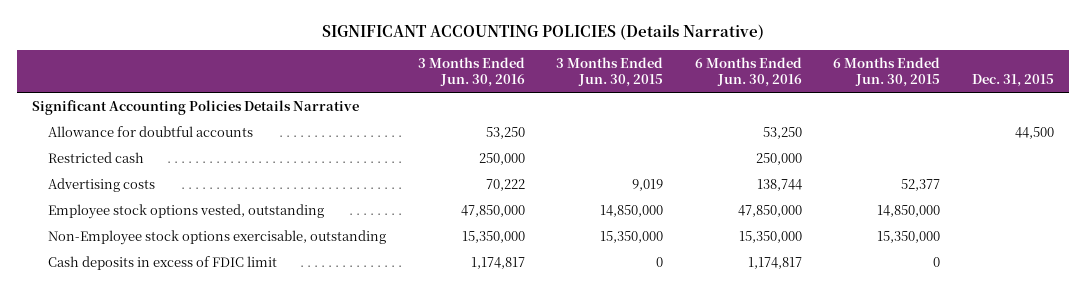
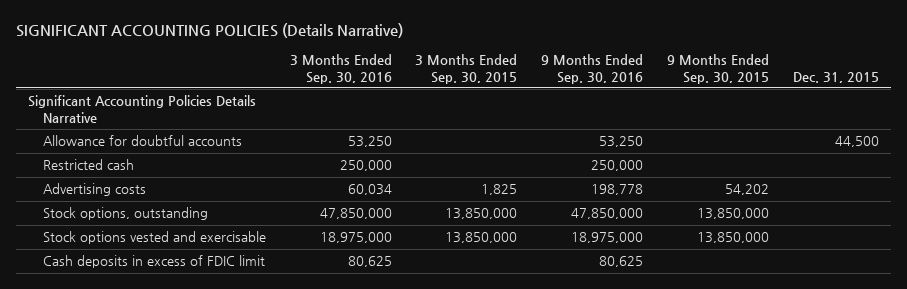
- | 3 Months Ended Jun. 30, 2016 | 3 Months Ended Jun. 30, 2015 | 6 Months Ended Jun. 30, 2016 | 6 Months Ended Jun. 30, 2015 | Dec. 31, 2015
+ | 3 Months Ended Sep. 30, 2016 | 3 Months Ended Sep. 30, 2015 | 9 Months Ended Sep. 30, 2016 | 9 Months Ended Sep. 30, 2015 | Dec. 31, 2015
- Employee stock options vested, outstanding | 47,850,000 | 14,850,000 | 47,850,000 | 14,850,000 |
- Non-Employee stock options exercisable, outstanding | 15,350,000 | 15,350,000 | 15,350,000 | 15,350,000 |
+ Stock options, outstanding | 47,850,000 | 13,850,000 | 47,850,000 | 13,850,000 |
+ Stock options vested and exercisable | 18,975,000 | 13,850,000 | 18,975,000 | 13,850,000 |

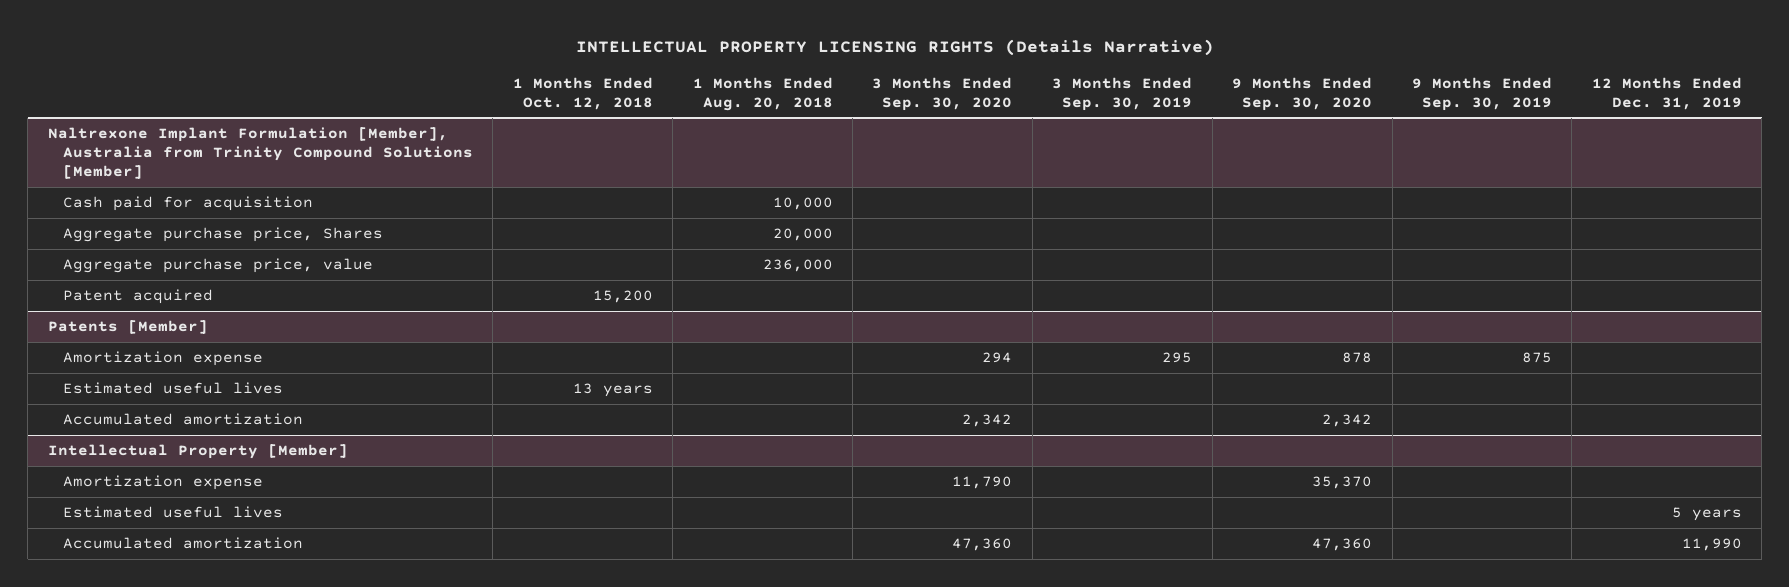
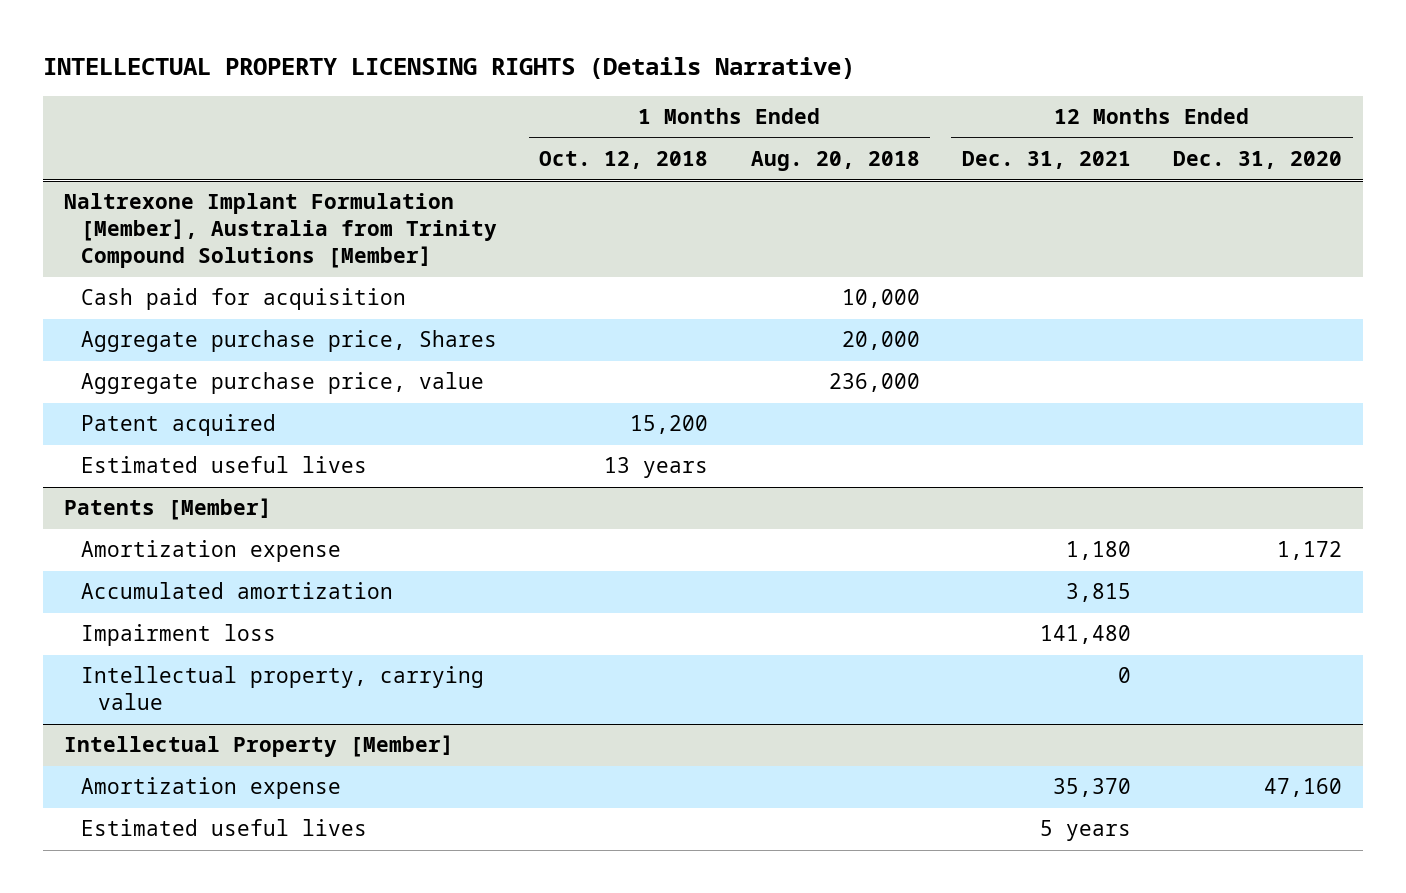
- | 1 Months Ended Oct. 12, 2018 | 1 Months Ended Aug. 20, 2018 | 3 Months Ended Sep. 30, 2020 | 3 Months Ended Sep. 30, 2019 | 9 Months Ended Sep. 30, 2020 | 9 Months Ended Sep. 30, 2019 | 12 Months Ended Dec. 31, 2019
+ | 1 Months Ended Oct. 12, 2018 | 1 Months Ended Aug. 20, 2018 | 12 Months Ended Dec. 31, 2021 | 12 Months Ended Dec. 31, 2020
@ Naltrexone Implant Formulation [Member], Australia from Trinity Compound Solutions [Member]
+ Estimated useful lives | 13 years | | |
@ Patents [Member]
- Estimated useful lives | 13 years | | | | | |
+ Impairment loss | | | 141,480 |
+ Intellectual property, carrying value | | | 0 |
@ Intellectual Property [Member]
- Accumulated amortization | | | 47,360 | | 47,360 | | 11,990

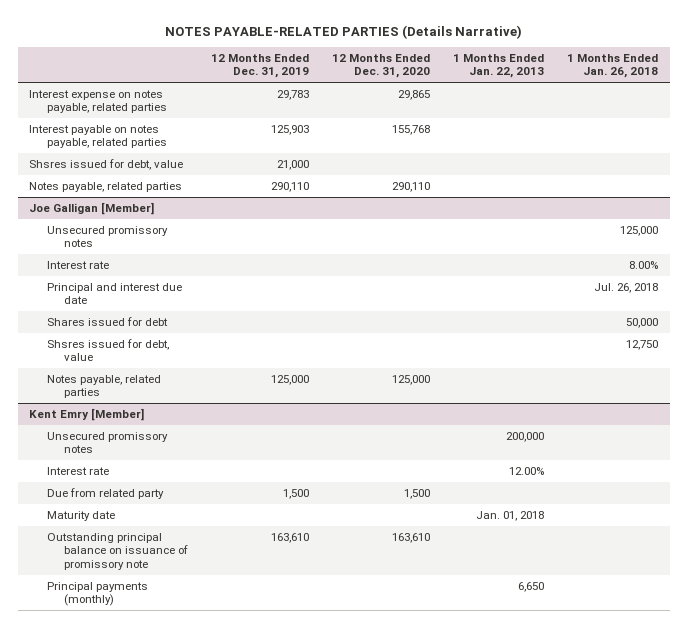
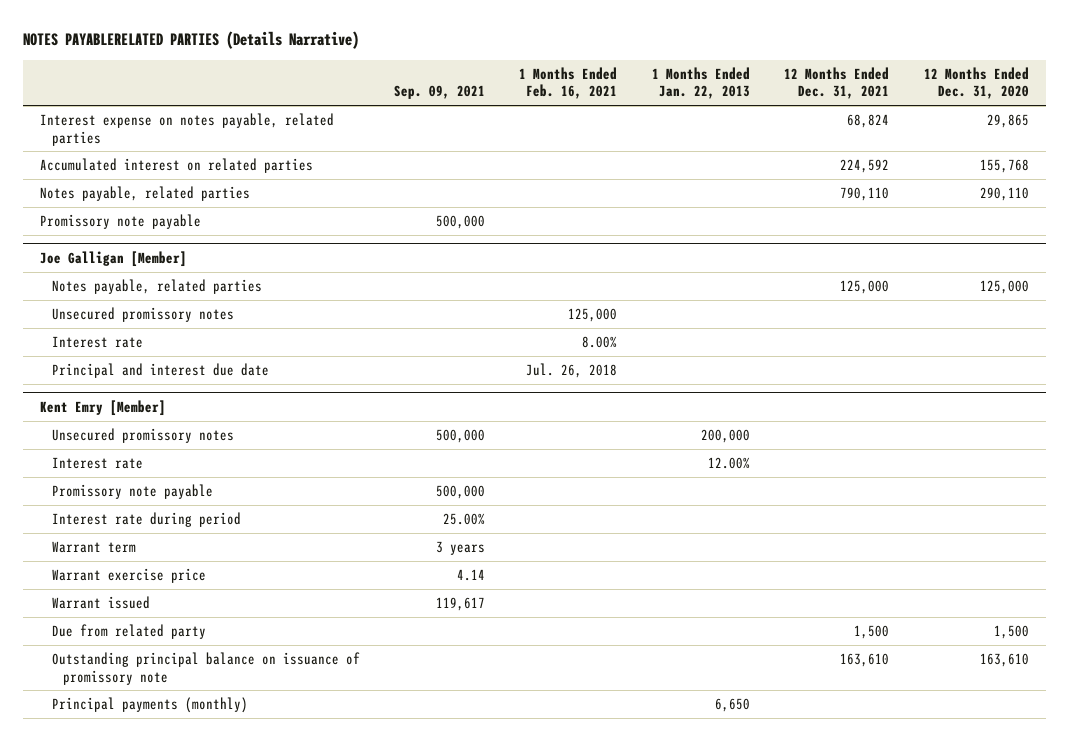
- NOTES PAYABLE-RELATED PARTIES (Details Narrative)
+ NOTES PAYABLERELATED PARTIES (Details Narrative)
- | 12 Months Ended Dec. 31, 2019 | 12 Months Ended Dec. 31, 2020 | 1 Months Ended Jan. 22, 2013 | 1 Months Ended Jan. 26, 2018
+ | Sep. 09, 2021 | 1 Months Ended Feb. 16, 2021 | 1 Months Ended Jan. 22, 2013 | 12 Months Ended Dec. 31, 2021 | 12 Months Ended Dec. 31, 2020
- Interest payable on notes payable, related parties | 125,903 | 155,768 | |
- Shsres issued for debt, value | 21,000 | | |
+ Accumulated interest on related parties | | | | 224,592 | 155,768
+ Promissory note payable | 500,000 | | | |
@ Joe Galligan [Member]
moved up: Notes payable, related parties | | | | 125,000 | 125,000
- Shares issued for debt | | | | 50,000
- Shsres issued for debt, value | | | | 12,750
@ Kent Emry [Member]
+ Promissory note payable | 500,000 | | | |
+ Interest rate during period | 25.00% | | | |
+ Warrant term | 3 years | | | |
+ Warrant exercise price | 4.14 | | | |
+ Warrant issued | 119,617 | | | |
- Maturity date | | | Jan. 01, 2018 |

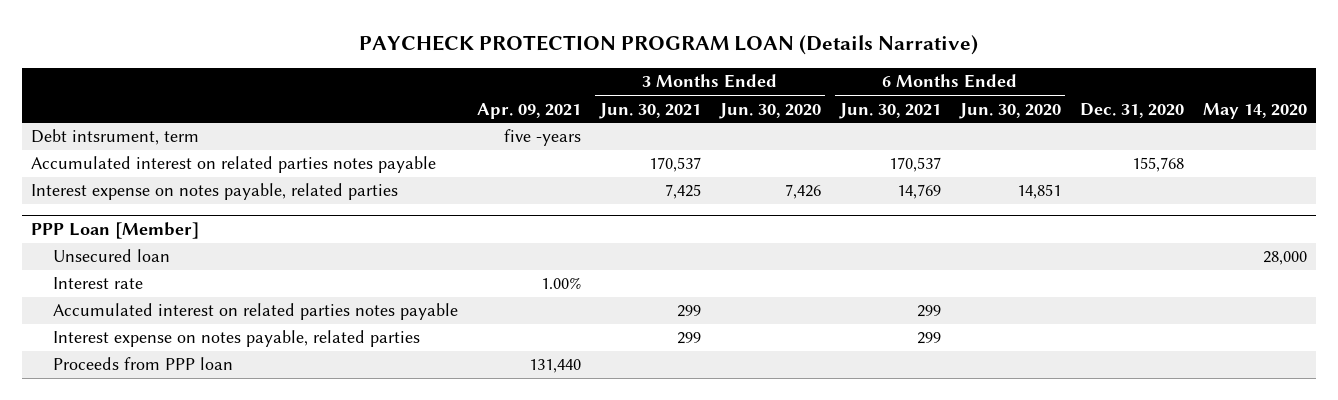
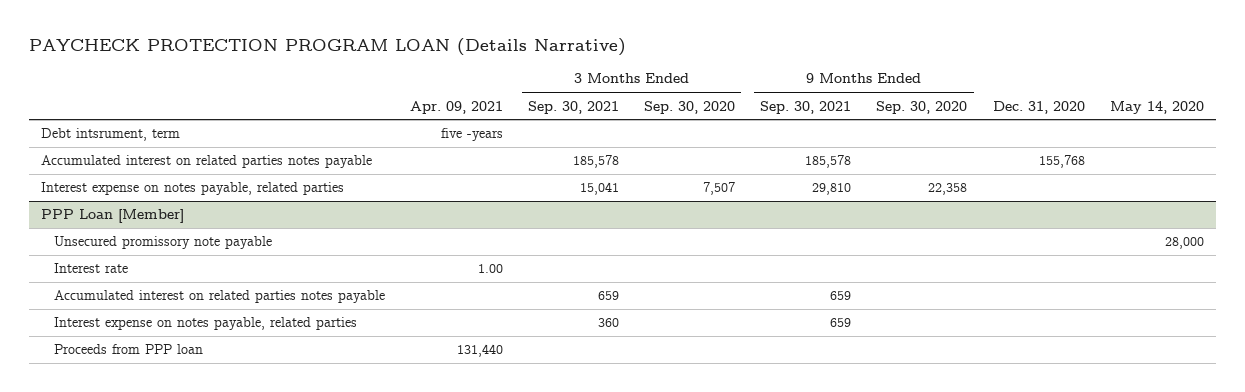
- | Apr. 09, 2021 | 3 Months Ended Jun. 30, 2021 | 3 Months Ended Jun. 30, 2020 | 6 Months Ended Jun. 30, 2021 | 6 Months Ended Jun. 30, 2020 | Dec. 31, 2020 | May 14, 2020
+ | Apr. 09, 2021 | 3 Months Ended Sep. 30, 2021 | 3 Months Ended Sep. 30, 2020 | 9 Months Ended Sep. 30, 2021 | 9 Months Ended Sep. 30, 2020 | Dec. 31, 2020 | May 14, 2020
@ PPP Loan [Member]
- Unsecured loan | | | | | | | 28,000
- Interest rate | 1.00% | | | | | |
+ Unsecured promissory note payable | | | | | | | 28,000
+ Interest rate | 1.00 | | | | | |

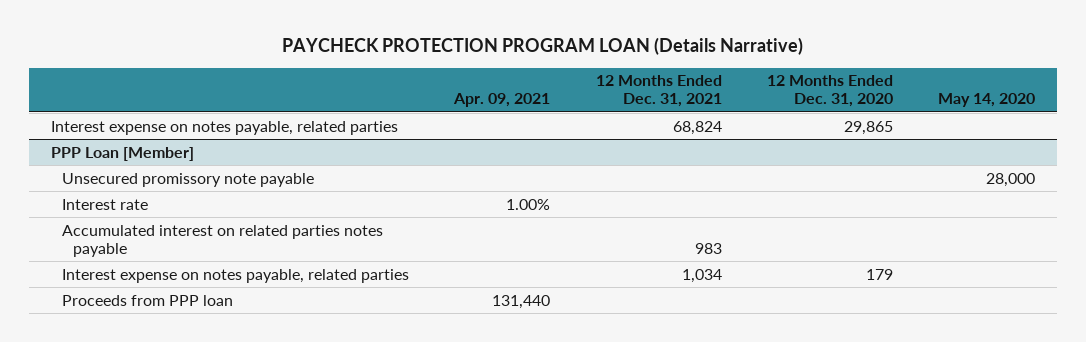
- | Apr. 09, 2021 | 3 Months Ended Sep. 30, 2021 | 3 Months Ended Sep. 30, 2020 | 9 Months Ended Sep. 30, 2021 | 9 Months Ended Sep. 30, 2020 | Dec. 31, 2020 | May 14, 2020
+ | Apr. 09, 2021 | 12 Months Ended Dec. 31, 2021 | 12 Months Ended Dec. 31, 2020 | May 14, 2020
- Debt intsrument, term | five -years | | | | | |
- Accumulated interest on related parties notes payable | | 185,578 | | 185,578 | | 155,768 |
@ PPP Loan [Member]
- Interest rate | 1.00 | | | | | |
+ Interest rate | 1.00% | | |

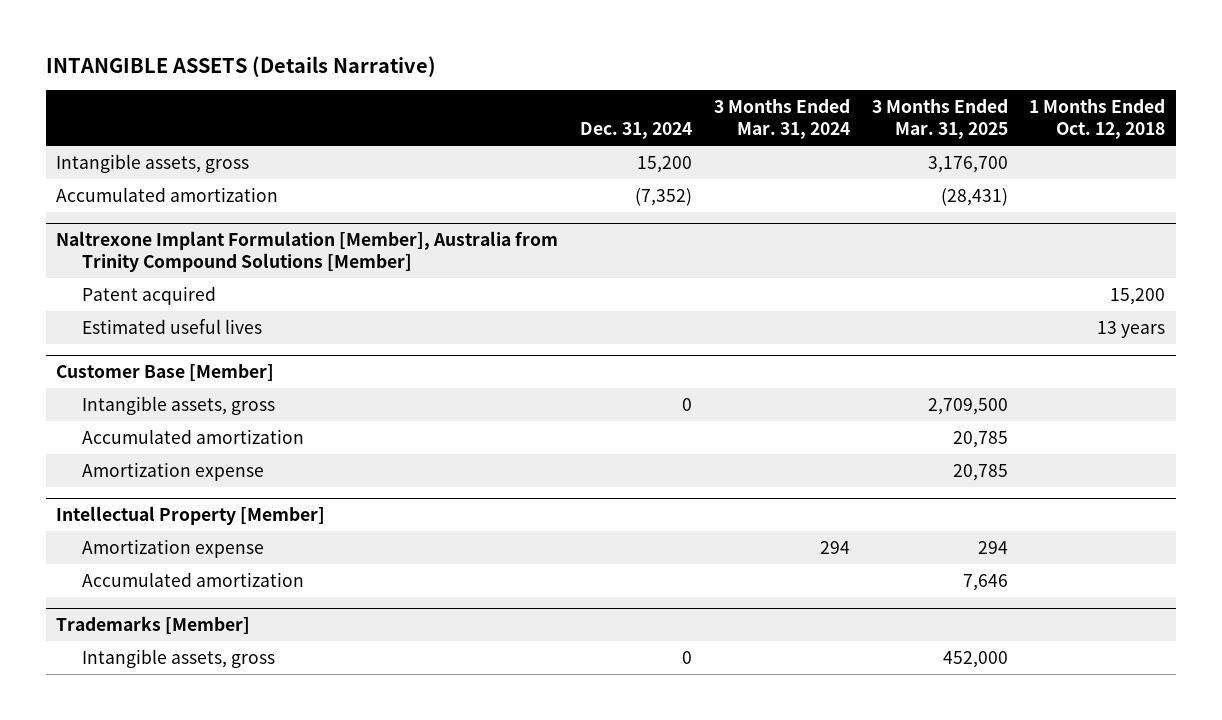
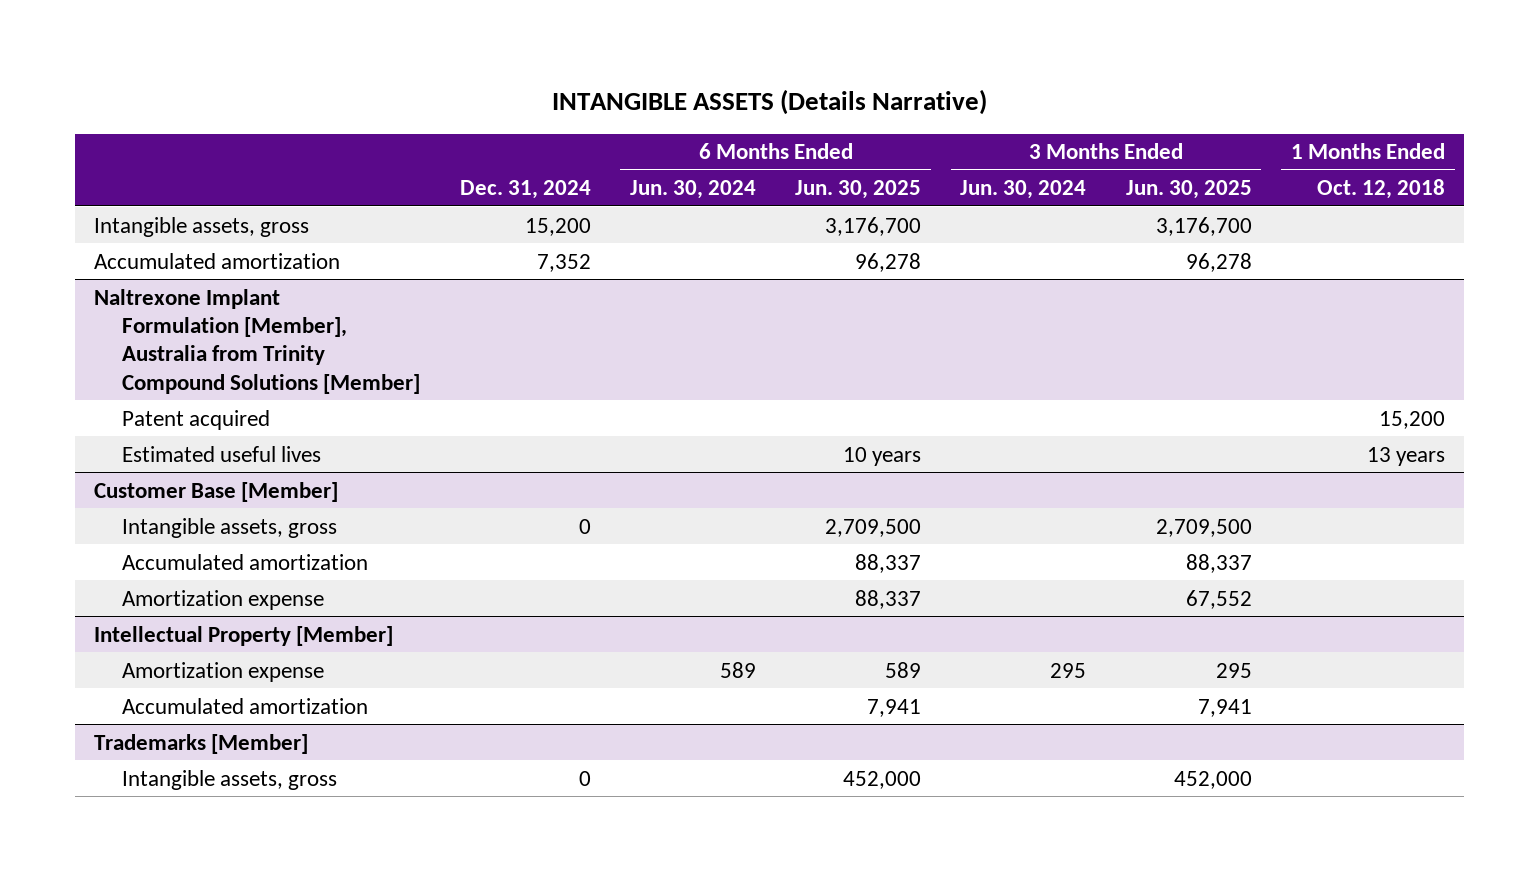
- | Dec. 31, 2024 | 3 Months Ended Mar. 31, 2024 | 3 Months Ended Mar. 31, 2025 | 1 Months Ended Oct. 12, 2018
+ | Dec. 31, 2024 | 6 Months Ended Jun. 30, 2024 | 6 Months Ended Jun. 30, 2025 | 3 Months Ended Jun. 30, 2024 | 3 Months Ended Jun. 30, 2025 | 1 Months Ended Oct. 12, 2018
- Accumulated amortization | (7,352) | | (28,431) |
+ Accumulated amortization | 7,352 | | 96,278 | | 96,278 |

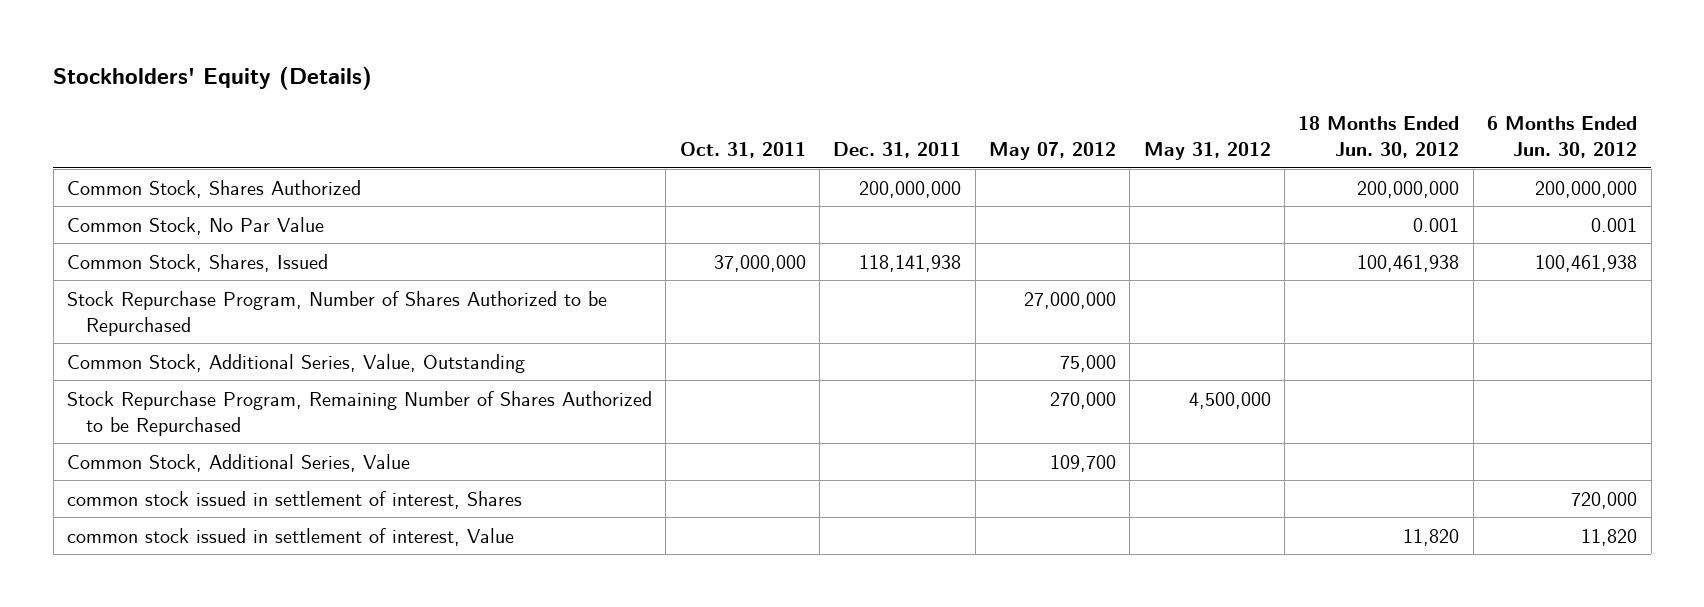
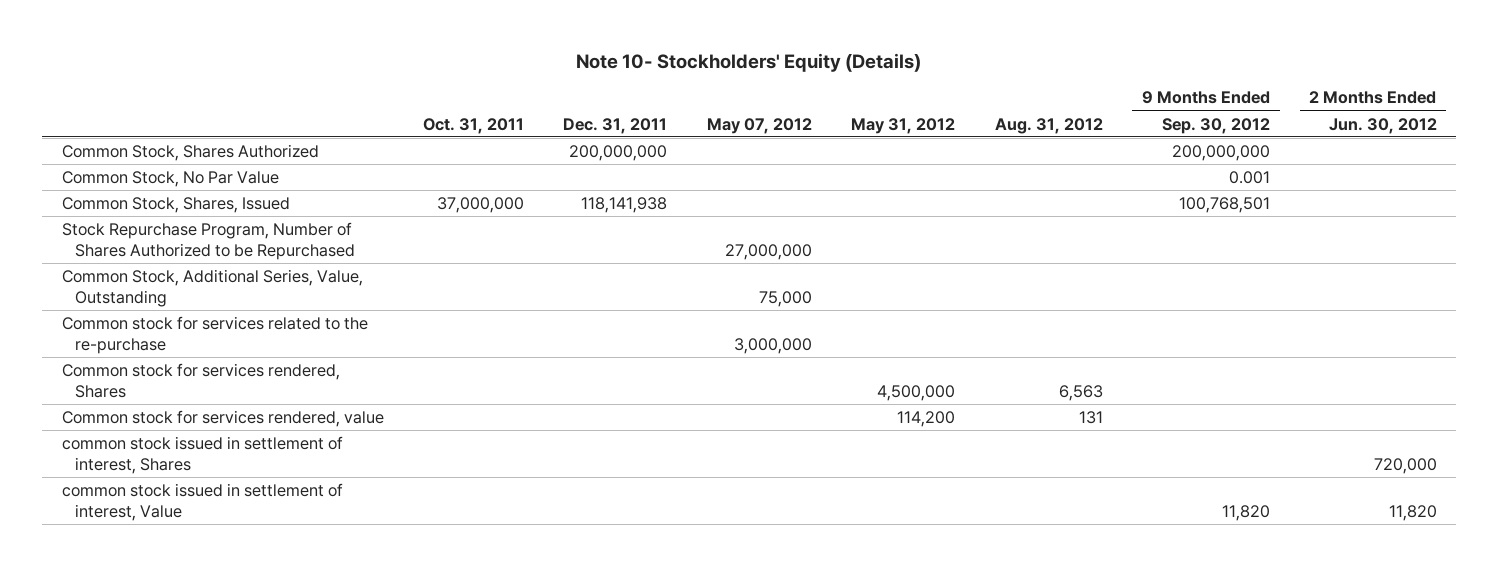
- Stockholders' Equity (Details)
+ Note 10- Stockholders' Equity (Details)
- | Oct. 31, 2011 | Dec. 31, 2011 | May 07, 2012 | May 31, 2012 | 18 Months Ended Jun. 30, 2012 | 6 Months Ended Jun. 30, 2012
+ | Oct. 31, 2011 | Dec. 31, 2011 | May 07, 2012 | May 31, 2012 | Aug. 31, 2012 | 9 Months Ended Sep. 30, 2012 | 2 Months Ended Jun. 30, 2012
- Stock Repurchase Program, Remaining Number of Shares Authorized to be Repurchased | | | 270,000 | 4,500,000 | |
- Common Stock, Additional Series, Value | | | 109,700 | | |
+ Common stock for services related to the re-purchase | | | 3,000,000 | | | |
+ Common stock for services rendered, Shares | | | | 4,500,000 | 6,563 | |
+ Common stock for services rendered, value | | | | 114,200 | 131 | |

